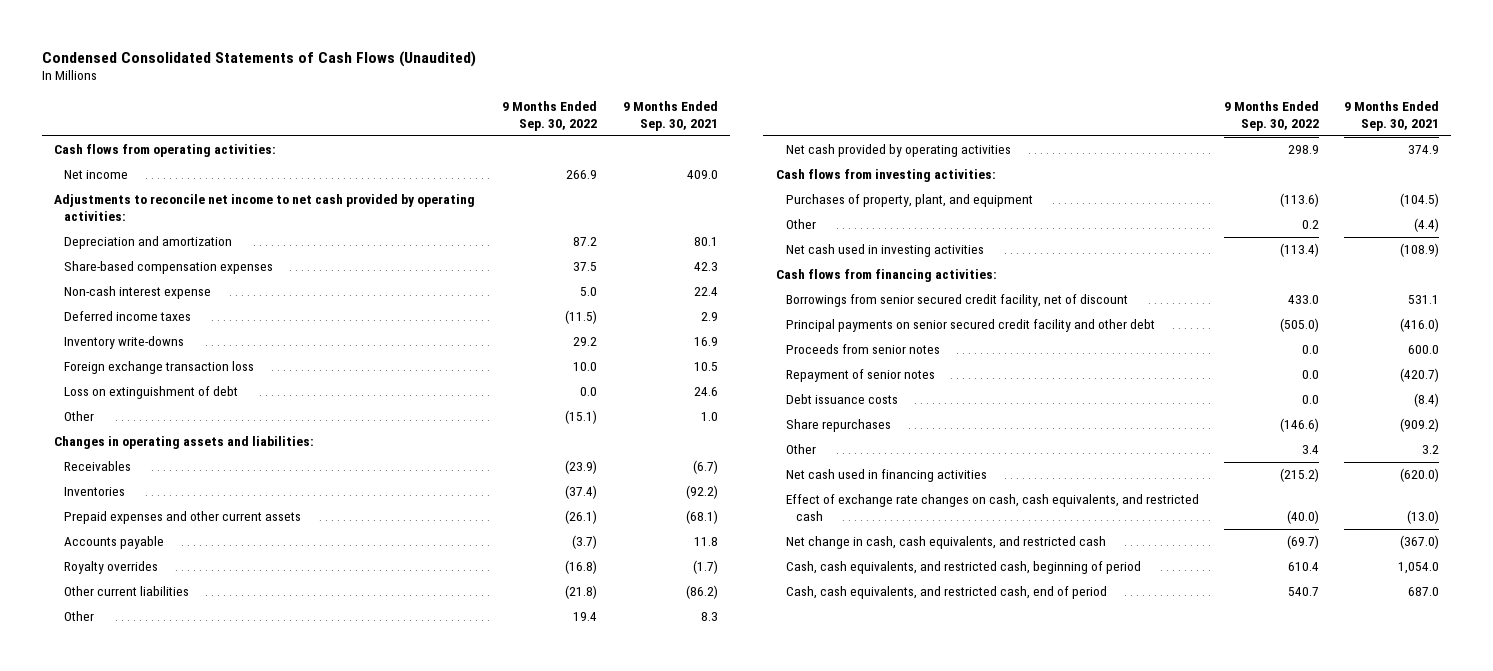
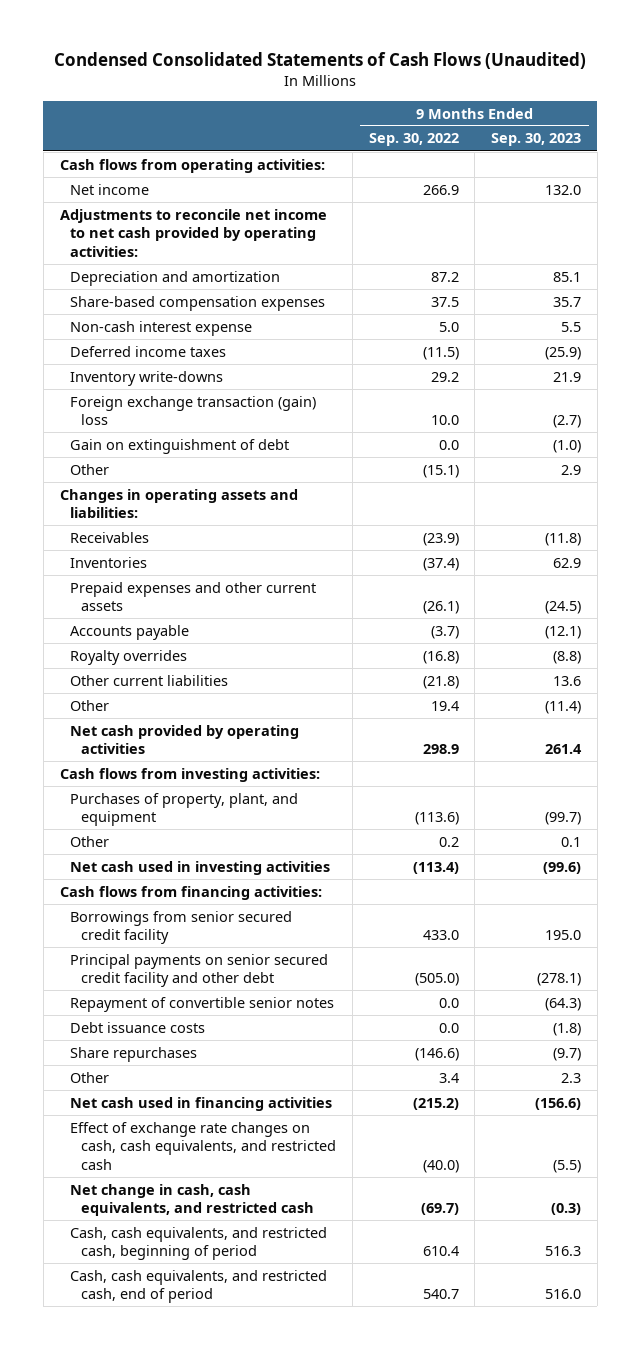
- | 9 Months Ended Sep. 30, 2022 | 9 Months Ended Sep. 30, 2021
+ | 9 Months Ended Sep. 30, 2022 | 9 Months Ended Sep. 30, 2023
- Foreign exchange transaction loss | 10.0 | 10.5
- Loss on extinguishment of debt | 0.0 | 24.6
+ Foreign exchange transaction (gain) loss | 10.0 | (2.7)
+ Gain on extinguishment of debt | 0.0 | (1.0)
- Borrowings from senior secured credit facility, net of discount | 433.0 | 531.1
+ Borrowings from senior secured credit facility | 433.0 | 195.0
- Proceeds from senior notes | 0.0 | 600.0
- Repayment of senior notes | 0.0 | (420.7)
+ Repayment of convertible senior notes | 0.0 | (64.3)

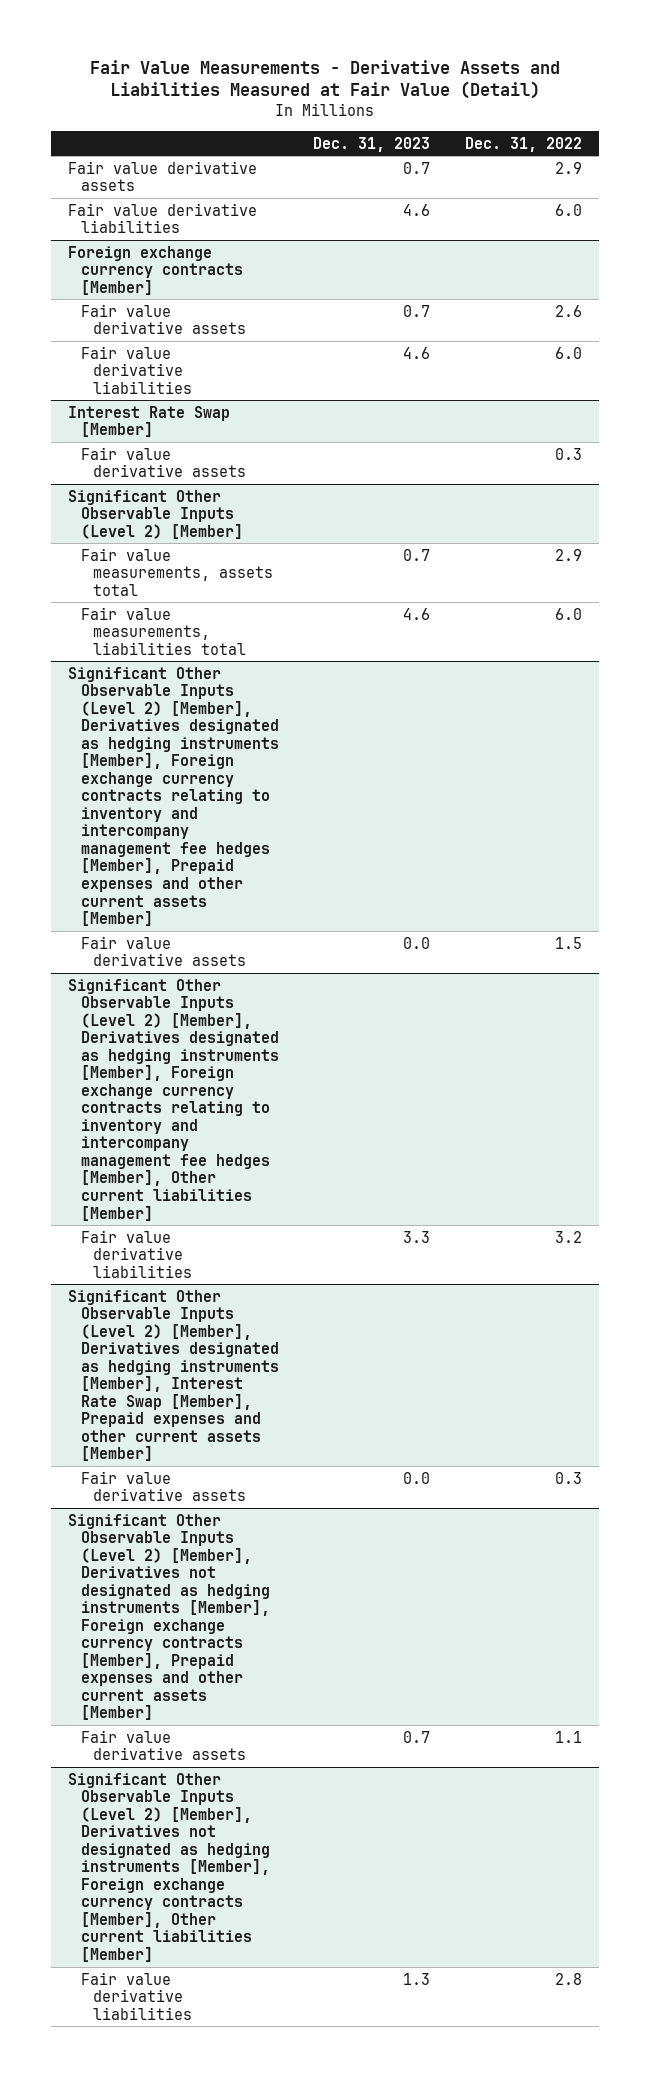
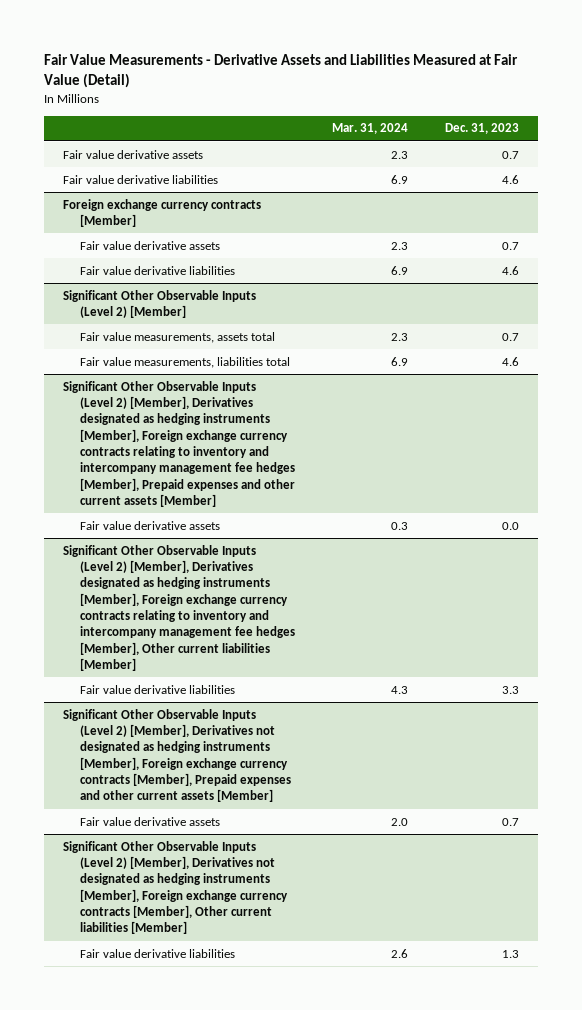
- | Dec. 31, 2023 | Dec. 31, 2022
+ | Mar. 31, 2024 | Dec. 31, 2023
- Interest Rate Swap [Member]
- Fair value derivative assets | | 0.3
- Significant Other Observable Inputs (Level 2) [Member], Derivatives designated as hedging instruments [Member], Interest Rate Swap [Member], Prepaid expenses and other current assets [Member]
- Fair value derivative assets | 0.0 | 0.3

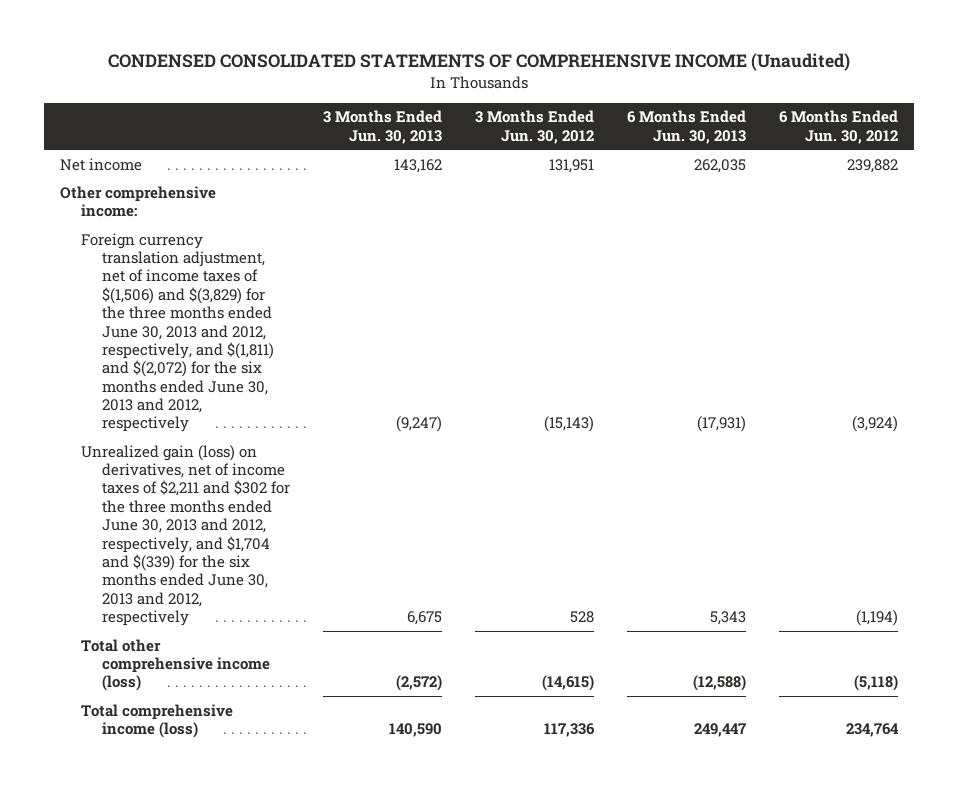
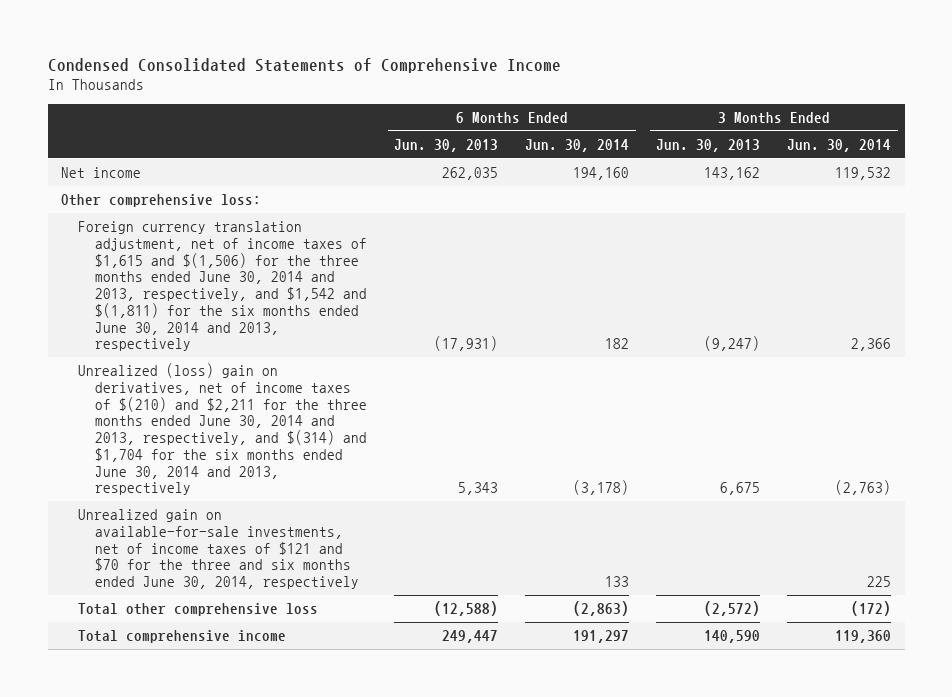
- CONDENSED CONSOLIDATED STATEMENTS OF COMPREHENSIVE INCOME (Unaudited)
+ Condensed Consolidated Statements of Comprehensive Income
- | 3 Months Ended Jun. 30, 2013 | 3 Months Ended Jun. 30, 2012 | 6 Months Ended Jun. 30, 2013 | 6 Months Ended Jun. 30, 2012
+ | 6 Months Ended Jun. 30, 2013 | 6 Months Ended Jun. 30, 2014 | 3 Months Ended Jun. 30, 2013 | 3 Months Ended Jun. 30, 2014
- Other comprehensive income:
- Foreign currency translation adjustment, net of income taxes of $(1,506) and $(3,829) for the three months ended June 30, 2013 and 2012, respectively, and $(1,811) and $(2,072) for the six months ended June 30, 2013 and 2012, respectively | (9,247) | (15,143) | (17,931) | (3,924)
- Unrealized gain (loss) on derivatives, net of income taxes of $2,211 and $302 for the three months ended June 30, 2013 and 2012, respectively, and $1,704 and $(339) for the six months ended June 30, 2013 and 2012, respectively | 6,675 | 528 | 5,343 | (1,194)
- Total other comprehensive income (loss) | (2,572) | (14,615) | (12,588) | (5,118)
- Total comprehensive income (loss) | 140,590 | 117,336 | 249,447 | 234,764
+ Other comprehensive loss:
+ Foreign currency translation adjustment, net of income taxes of $1,615 and $(1,506) for the three months ended June 30, 2014 and 2013, respectively, and $1,542 and $(1,811) for the six months ended June 30, 2014 and 2013, respectively | (17,931) | 182 | (9,247) | 2,366
+ Unrealized (loss) gain on derivatives, net of income taxes of $(210) and $2,211 for the three months ended June 30, 2014 and 2013, respectively, and $(314) and $1,704 for the six months ended June 30, 2014 and 2013, respectively | 5,343 | (3,178) | 6,675 | (2,763)
+ Unrealized gain on available-for-sale investments, net of income taxes of $121 and $70 for the three and six months ended June 30, 2014, respectively | | 133 | | 225
+ Total other comprehensive loss | (12,588) | (2,863) | (2,572) | (172)
+ Total comprehensive income | 249,447 | 191,297 | 140,590 | 119,360

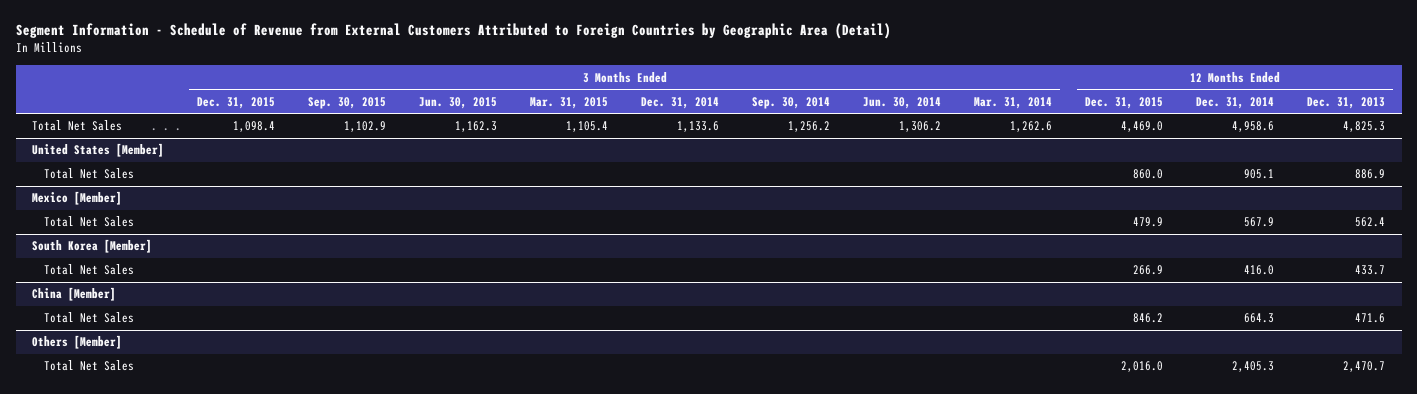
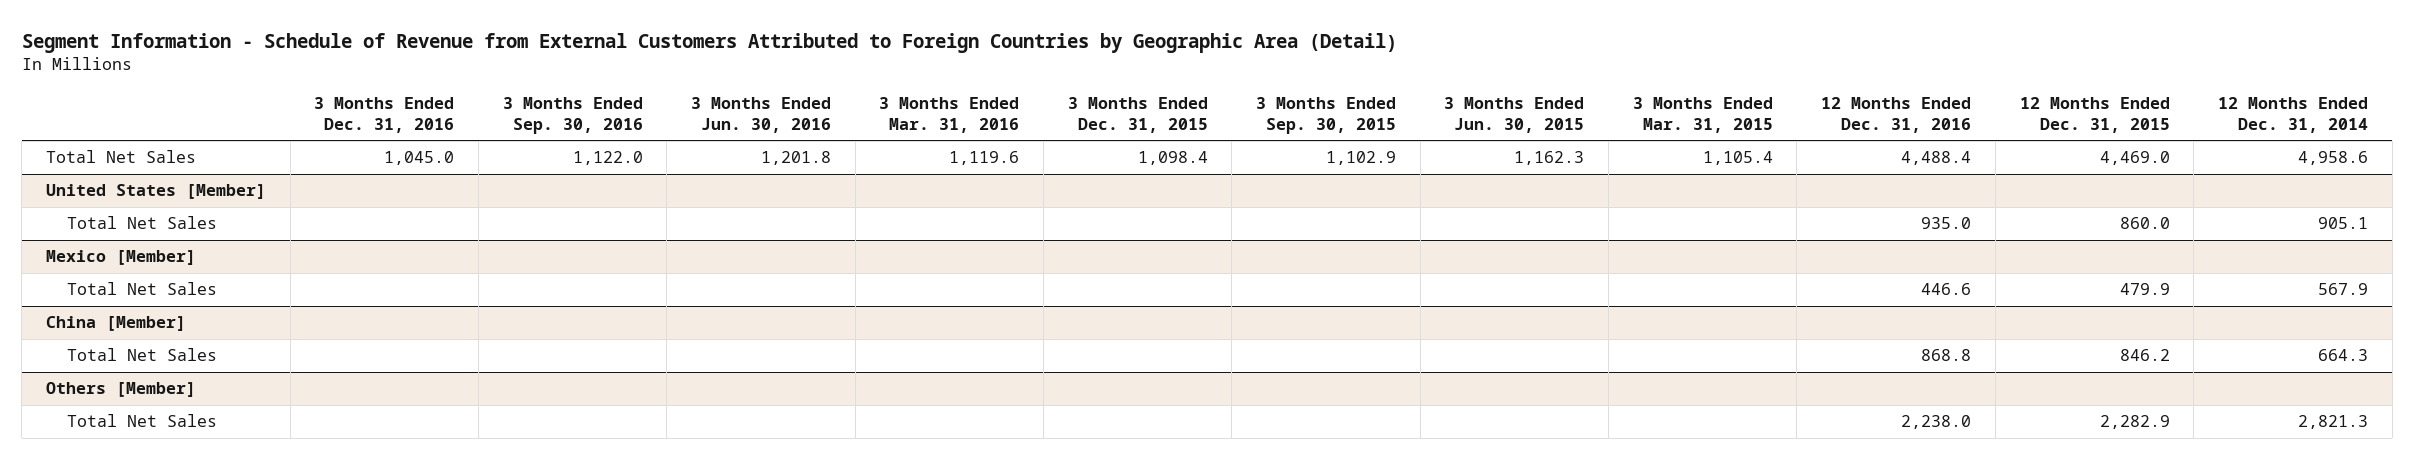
- | 3 Months Ended Dec. 31, 2015 | 3 Months Ended Sep. 30, 2015 | 3 Months Ended Jun. 30, 2015 | 3 Months Ended Mar. 31, 2015 | 3 Months Ended Dec. 31, 2014 | 3 Months Ended Sep. 30, 2014 | 3 Months Ended Jun. 30, 2014 | 3 Months Ended Mar. 31, 2014 | 12 Months Ended Dec. 31, 2015 | 12 Months Ended Dec. 31, 2014 | 12 Months Ended Dec. 31, 2013
+ | 3 Months Ended Dec. 31, 2016 | 3 Months Ended Sep. 30, 2016 | 3 Months Ended Jun. 30, 2016 | 3 Months Ended Mar. 31, 2016 | 3 Months Ended Dec. 31, 2015 | 3 Months Ended Sep. 30, 2015 | 3 Months Ended Jun. 30, 2015 | 3 Months Ended Mar. 31, 2015 | 12 Months Ended Dec. 31, 2016 | 12 Months Ended Dec. 31, 2015 | 12 Months Ended Dec. 31, 2014
- South Korea [Member]
- Total Net Sales | | | | | | | | | 266.9 | 416.0 | 433.7
@ Others [Member]
- Total Net Sales | | | | | | | | | 2,016.0 | 2,405.3 | 2,470.7
+ Total Net Sales | | | | | | | | | 2,238.0 | 2,282.9 | 2,821.3

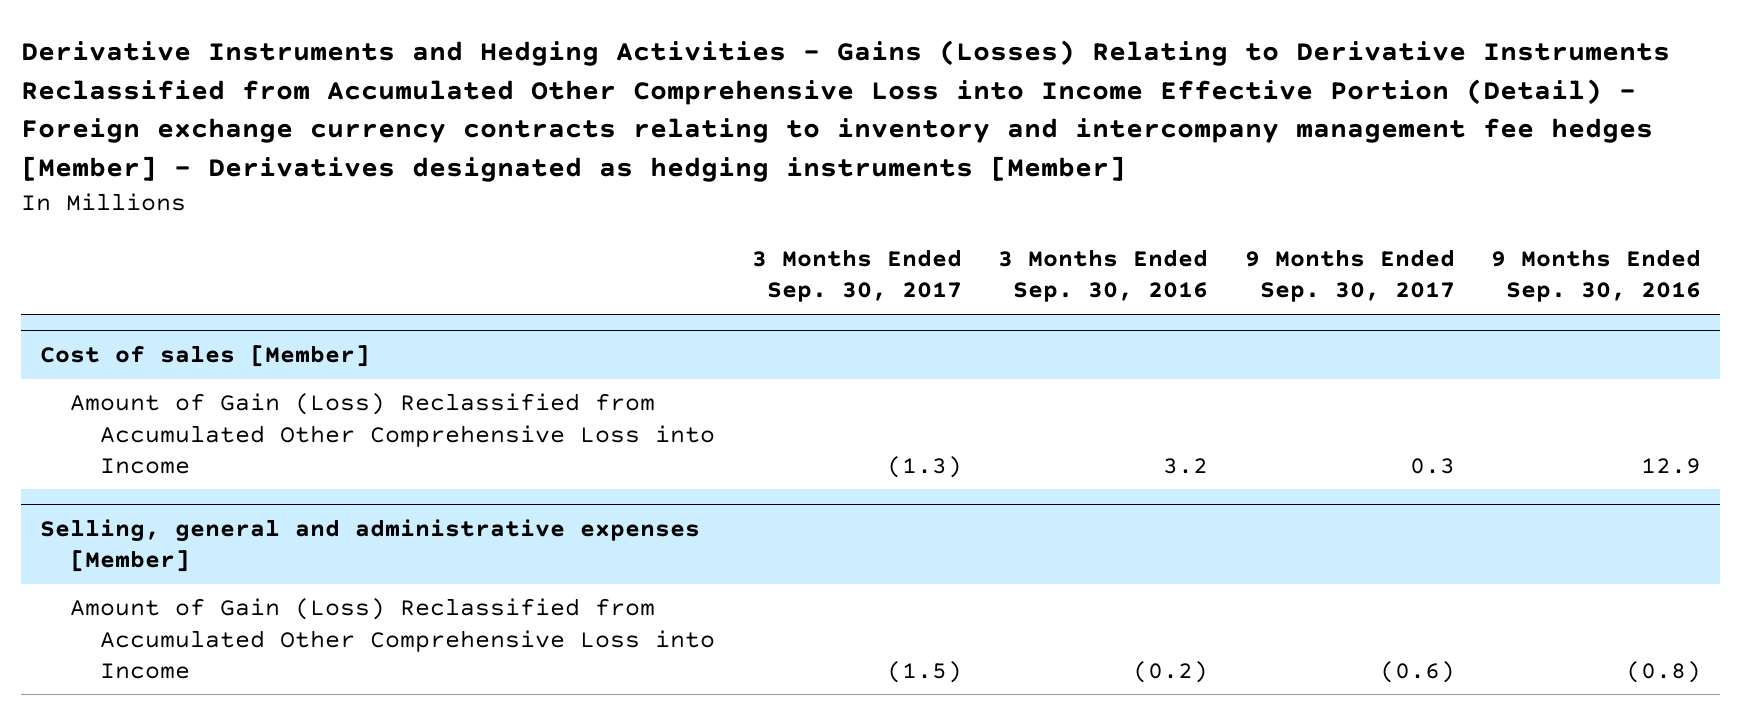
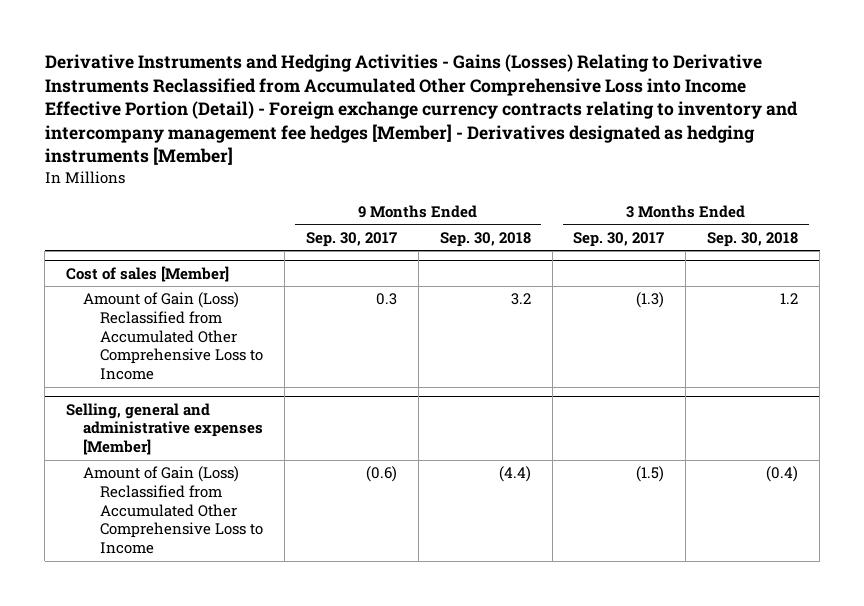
- | 3 Months Ended Sep. 30, 2017 | 3 Months Ended Sep. 30, 2016 | 9 Months Ended Sep. 30, 2017 | 9 Months Ended Sep. 30, 2016
+ | 9 Months Ended Sep. 30, 2017 | 9 Months Ended Sep. 30, 2018 | 3 Months Ended Sep. 30, 2017 | 3 Months Ended Sep. 30, 2018
@ Cost of sales [Member]
- Amount of Gain (Loss) Reclassified from Accumulated Other Comprehensive Loss into Income | (1.3) | 3.2 | 0.3 | 12.9
+ Amount of Gain (Loss) Reclassified from Accumulated Other Comprehensive Loss to Income | 0.3 | 3.2 | (1.3) | 1.2
@ Selling, general and administrative expenses [Member]
- Amount of Gain (Loss) Reclassified from Accumulated Other Comprehensive Loss into Income | (1.5) | (0.2) | (0.6) | (0.8)
+ Amount of Gain (Loss) Reclassified from Accumulated Other Comprehensive Loss to Income | (0.6) | (4.4) | (1.5) | (0.4)

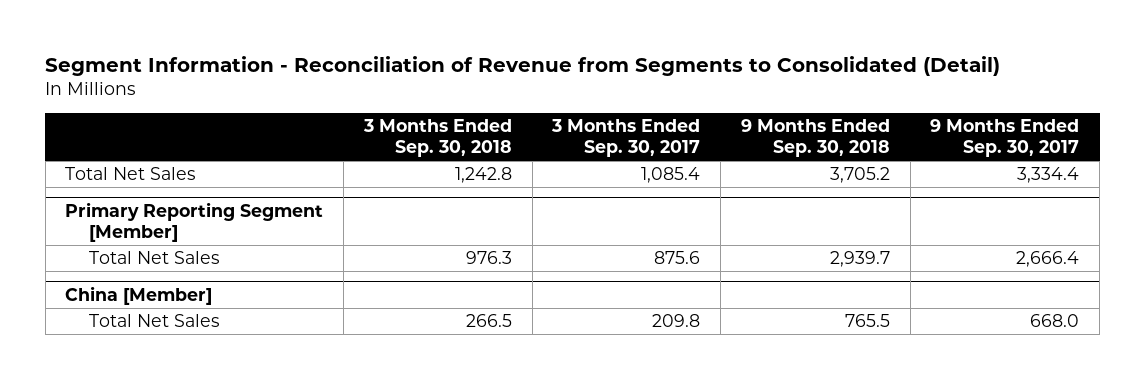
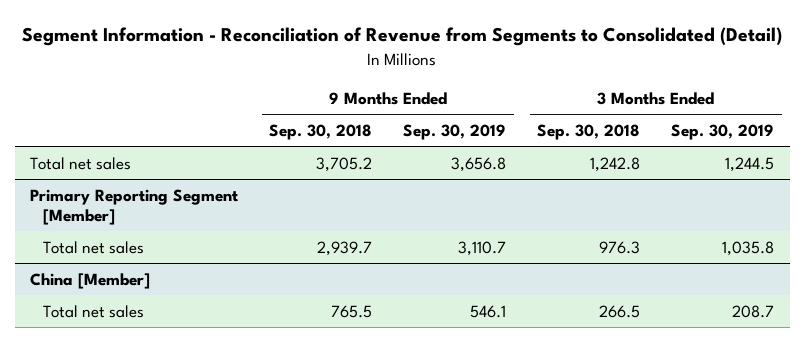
- | 3 Months Ended Sep. 30, 2018 | 3 Months Ended Sep. 30, 2017 | 9 Months Ended Sep. 30, 2018 | 9 Months Ended Sep. 30, 2017
+ | 9 Months Ended Sep. 30, 2018 | 9 Months Ended Sep. 30, 2019 | 3 Months Ended Sep. 30, 2018 | 3 Months Ended Sep. 30, 2019
- Total Net Sales | 1,242.8 | 1,085.4 | 3,705.2 | 3,334.4
+ Total net sales | 3,705.2 | 3,656.8 | 1,242.8 | 1,244.5
@ Primary Reporting Segment [Member]
- Total Net Sales | 976.3 | 875.6 | 2,939.7 | 2,666.4
+ Total net sales | 2,939.7 | 3,110.7 | 976.3 | 1,035.8
@ China [Member]
- Total Net Sales | 266.5 | 209.8 | 765.5 | 668.0
+ Total net sales | 765.5 | 546.1 | 266.5 | 208.7

